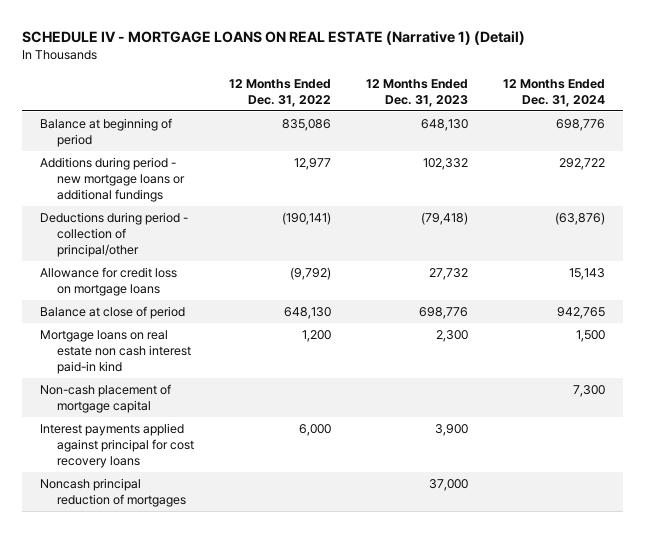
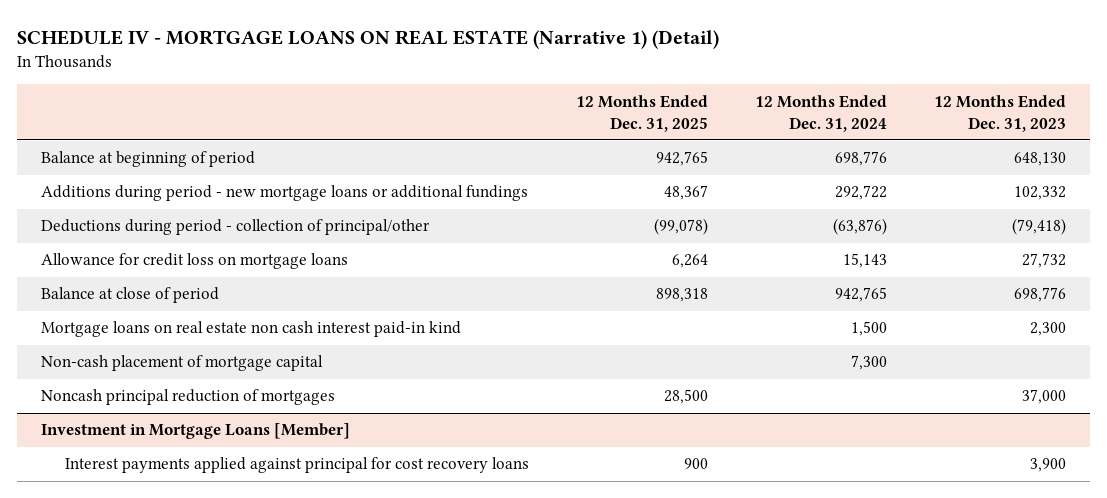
- | 12 Months Ended Dec. 31, 2022 | 12 Months Ended Dec. 31, 2023 | 12 Months Ended Dec. 31, 2024
+ | 12 Months Ended Dec. 31, 2025 | 12 Months Ended Dec. 31, 2024 | 12 Months Ended Dec. 31, 2023
- Interest payments applied against principal for cost recovery loans | 6,000 | 3,900 |
+ Investment in Mortgage Loans [Member]
+ Interest payments applied against principal for cost recovery loans | 900 | | 3,900

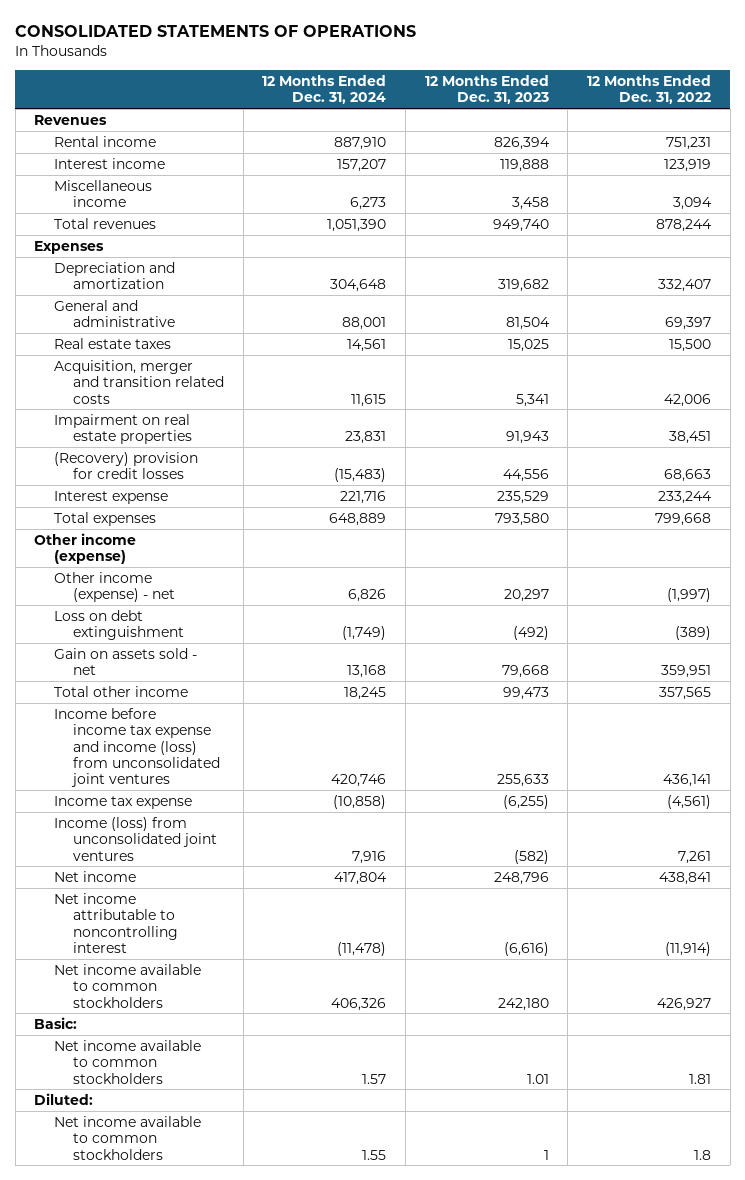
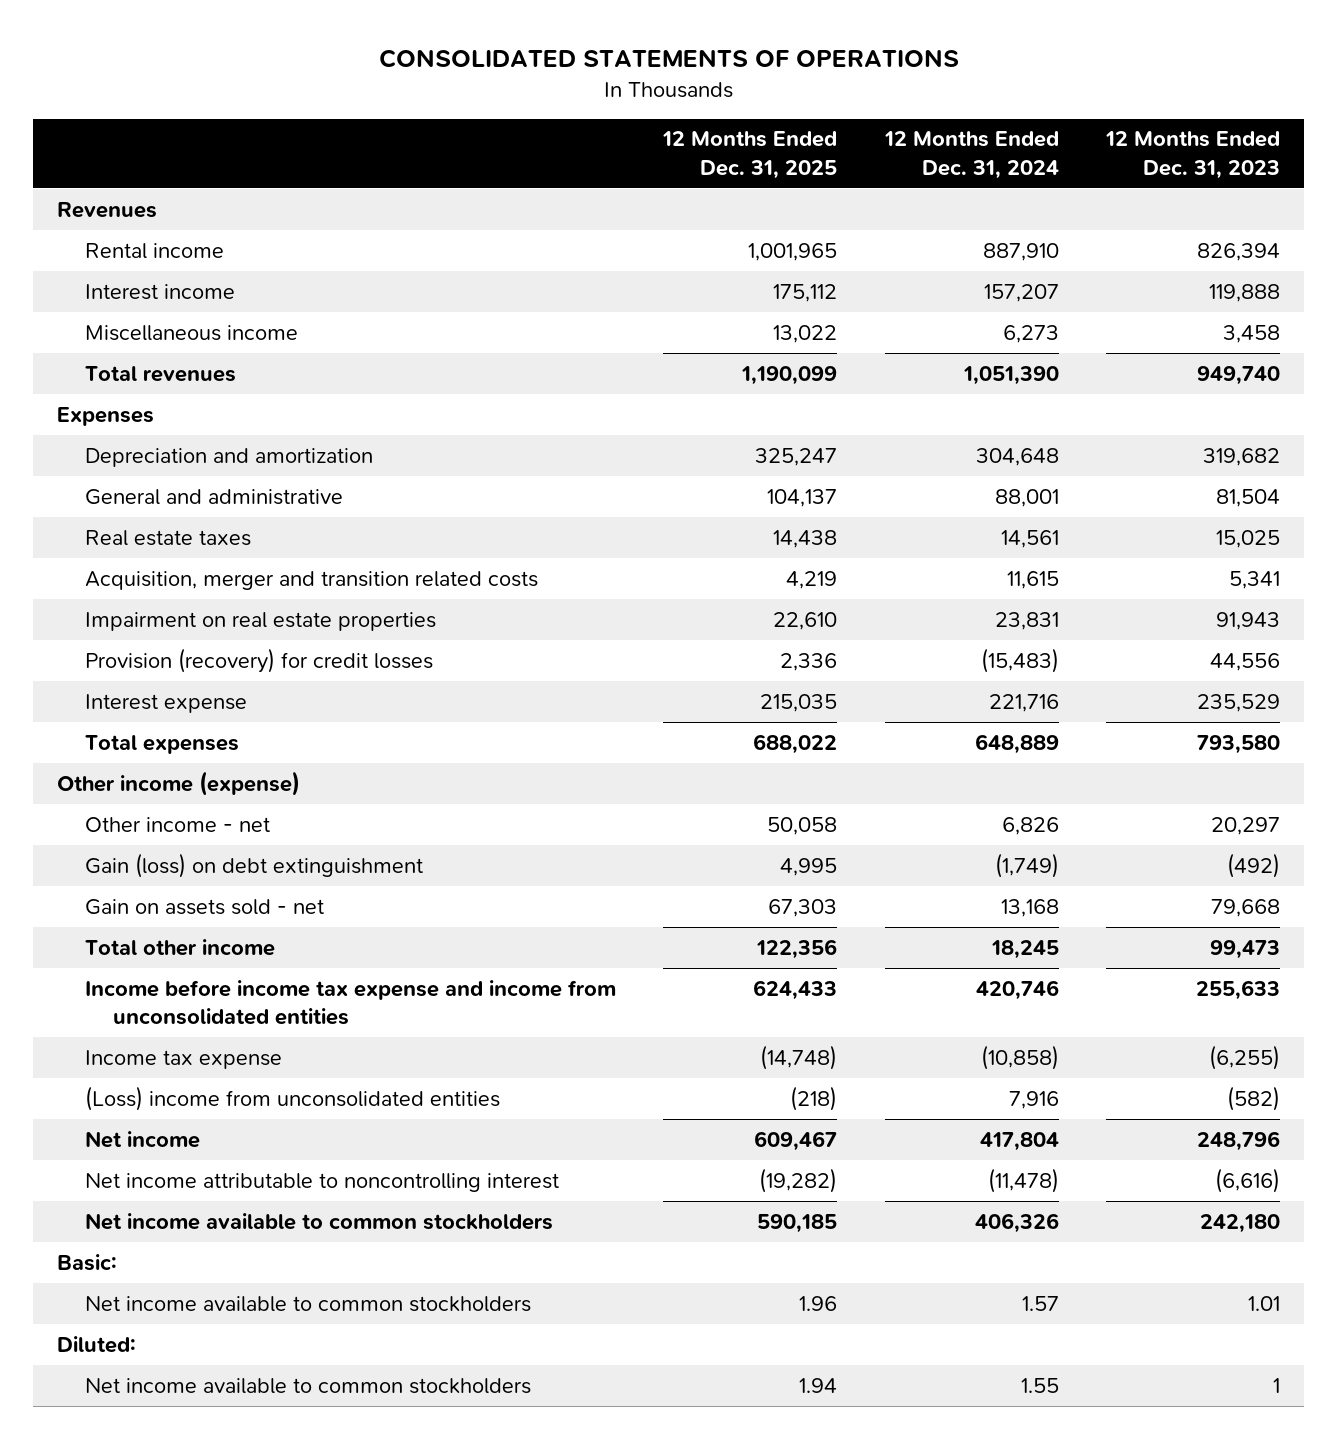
- | 12 Months Ended Dec. 31, 2024 | 12 Months Ended Dec. 31, 2023 | 12 Months Ended Dec. 31, 2022
+ | 12 Months Ended Dec. 31, 2025 | 12 Months Ended Dec. 31, 2024 | 12 Months Ended Dec. 31, 2023
- (Recovery) provision for credit losses | (15,483) | 44,556 | 68,663
+ Provision (recovery) for credit losses | 2,336 | (15,483) | 44,556
- Other income (expense) - net | 6,826 | 20,297 | (1,997)
- Loss on debt extinguishment | (1,749) | (492) | (389)
+ Other income - net | 50,058 | 6,826 | 20,297
+ Gain (loss) on debt extinguishment | 4,995 | (1,749) | (492)
- Income before income tax expense and income (loss) from unconsolidated joint ventures | 420,746 | 255,633 | 436,141
+ Income before income tax expense and income from unconsolidated entities | 624,433 | 420,746 | 255,633
- Income (loss) from unconsolidated joint ventures | 7,916 | (582) | 7,261
+ (Loss) income from unconsolidated entities | (218) | 7,916 | (582)

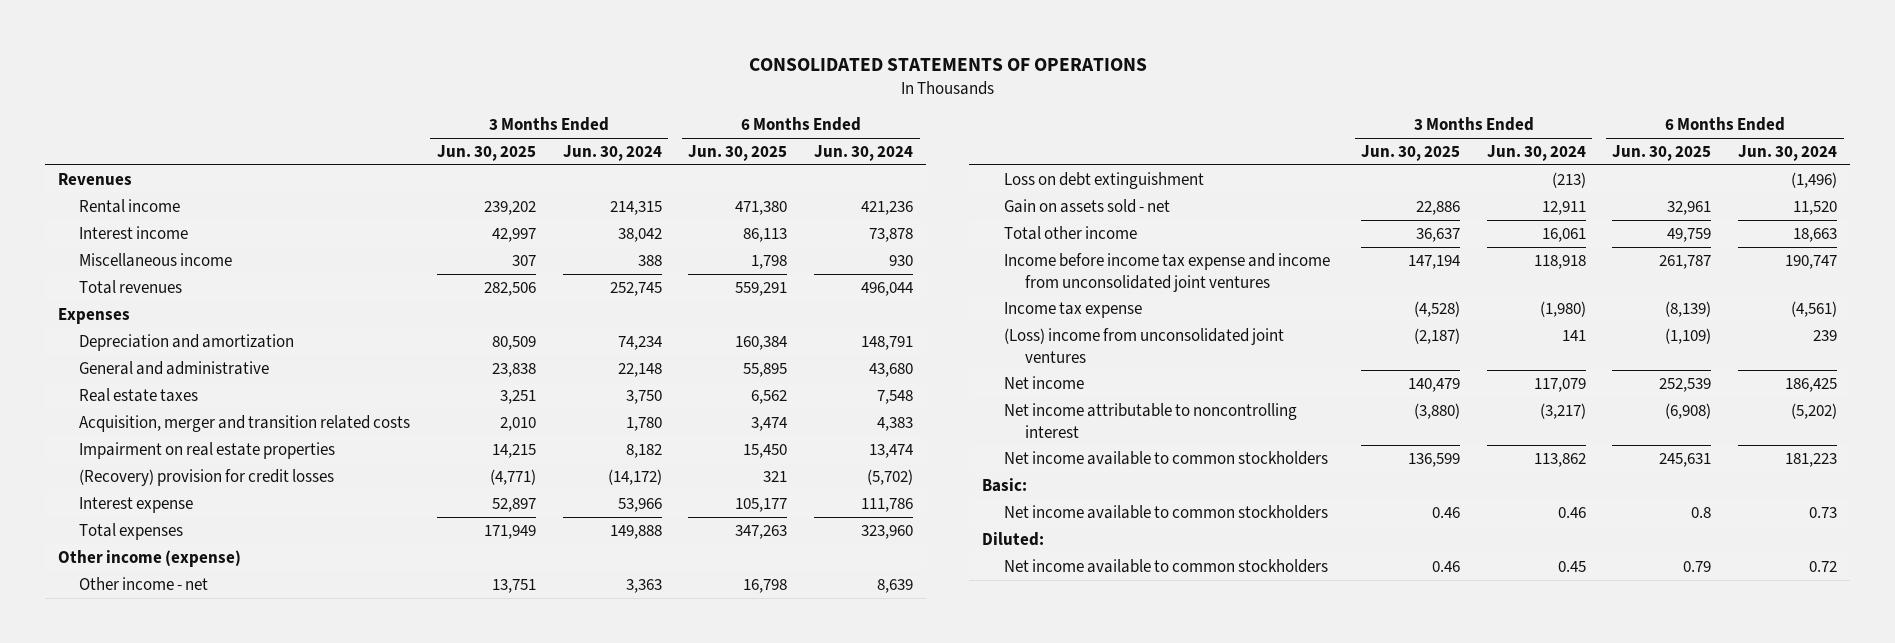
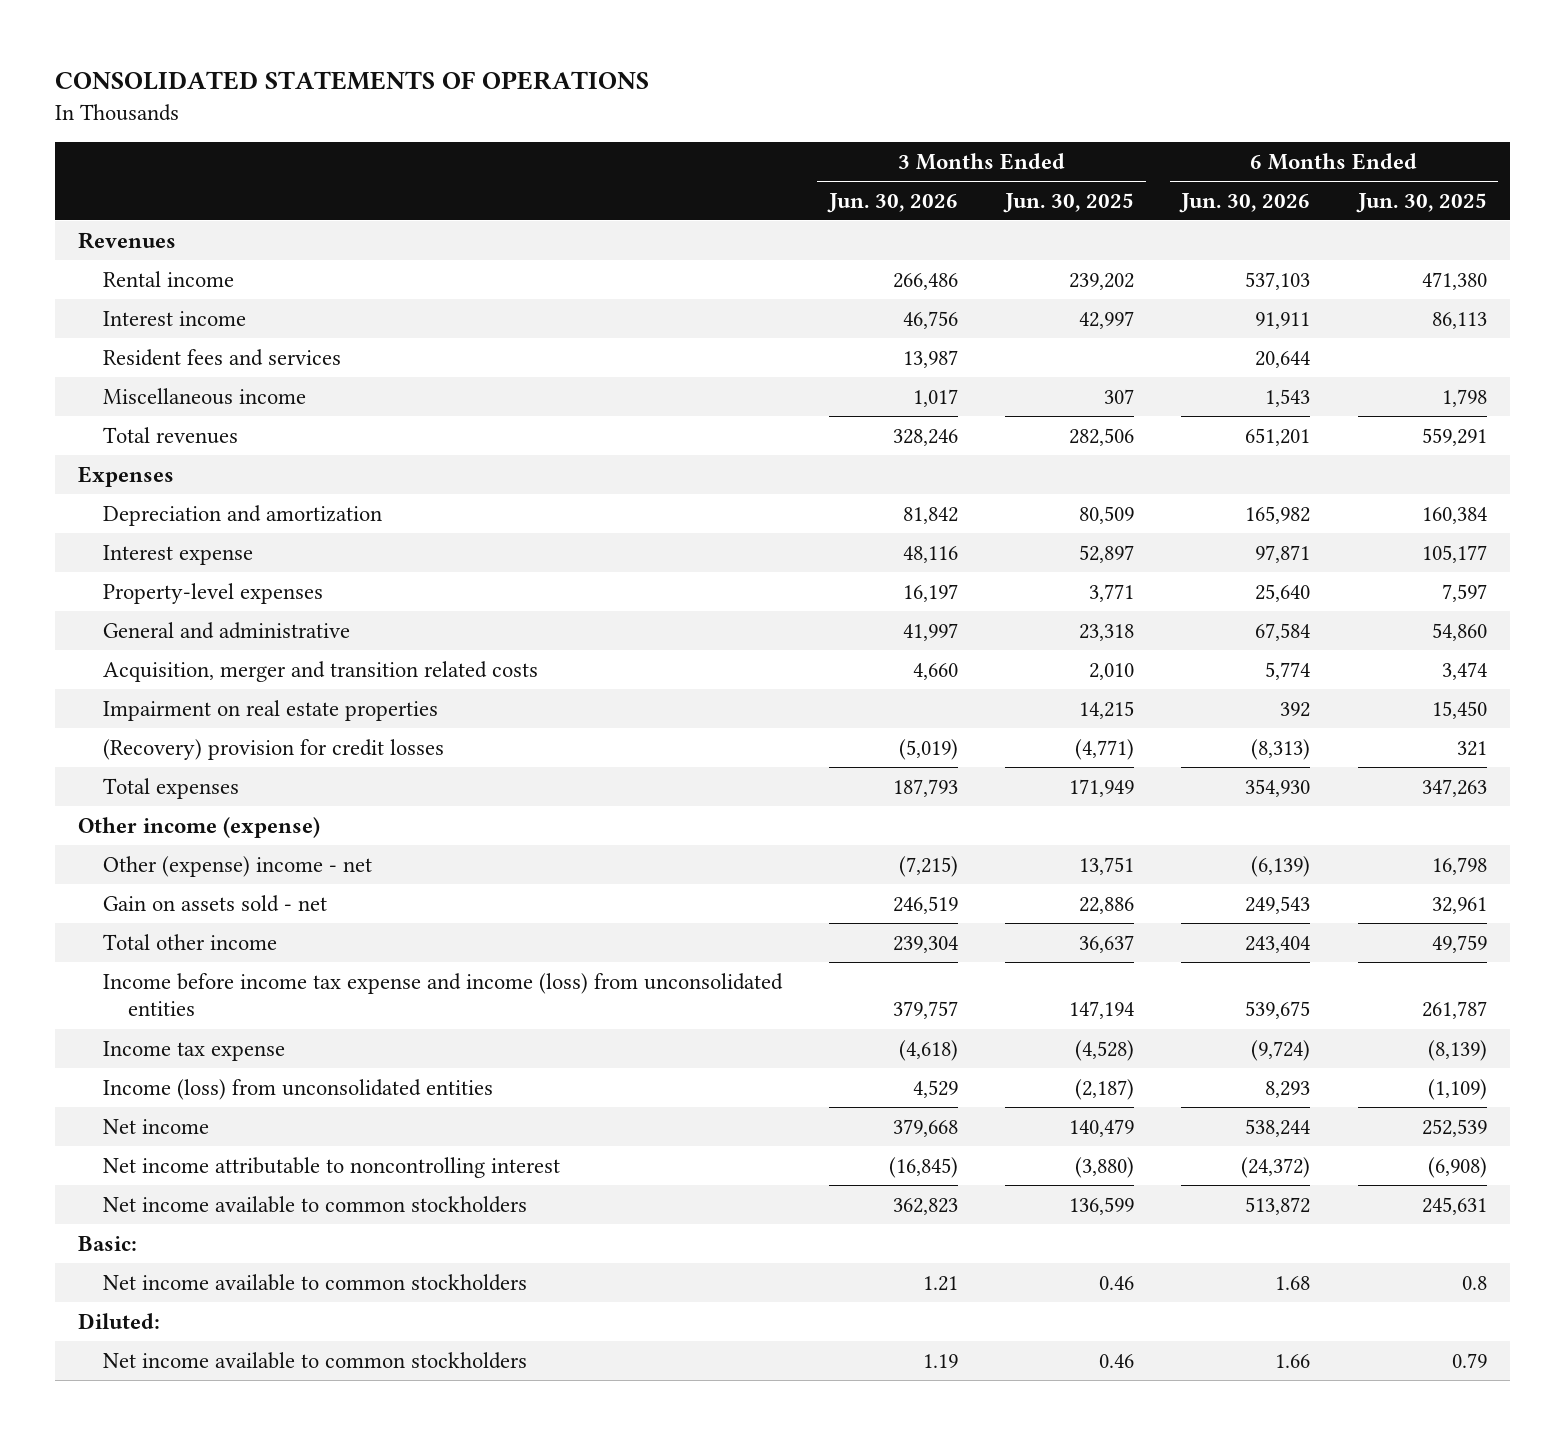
- | 3 Months Ended Jun. 30, 2025 | 3 Months Ended Jun. 30, 2024 | 6 Months Ended Jun. 30, 2025 | 6 Months Ended Jun. 30, 2024
+ | 3 Months Ended Jun. 30, 2026 | 3 Months Ended Jun. 30, 2025 | 6 Months Ended Jun. 30, 2026 | 6 Months Ended Jun. 30, 2025
+ Resident fees and services | 13,987 | | 20,644 |
- General and administrative | 23,838 | 22,148 | 55,895 | 43,680
- Real estate taxes | 3,251 | 3,750 | 6,562 | 7,548
moved up: Interest expense | 48,116 | 52,897 | 97,871 | 105,177
+ Property-level expenses | 16,197 | 3,771 | 25,640 | 7,597
+ General and administrative | 41,997 | 23,318 | 67,584 | 54,860
- Other income - net | 13,751 | 3,363 | 16,798 | 8,639
- Loss on debt extinguishment | | (213) | | (1,496)
+ Other (expense) income - net | (7,215) | 13,751 | (6,139) | 16,798
- Income before income tax expense and income from unconsolidated joint ventures | 147,194 | 118,918 | 261,787 | 190,747
+ Income before income tax expense and income (loss) from unconsolidated entities | 379,757 | 147,194 | 539,675 | 261,787
- (Loss) income from unconsolidated joint ventures | (2,187) | 141 | (1,109) | 239
+ Income (loss) from unconsolidated entities | 4,529 | (2,187) | 8,293 | (1,109)

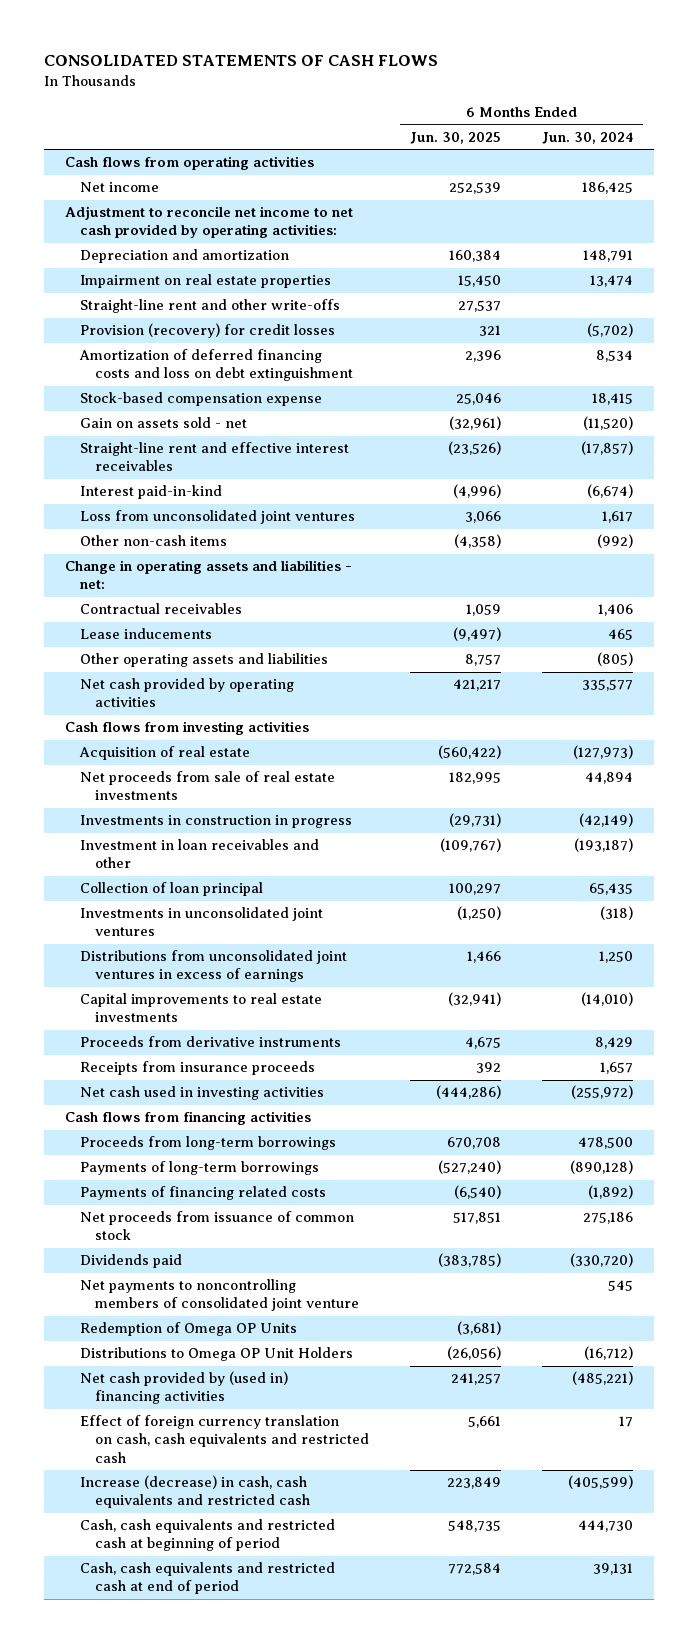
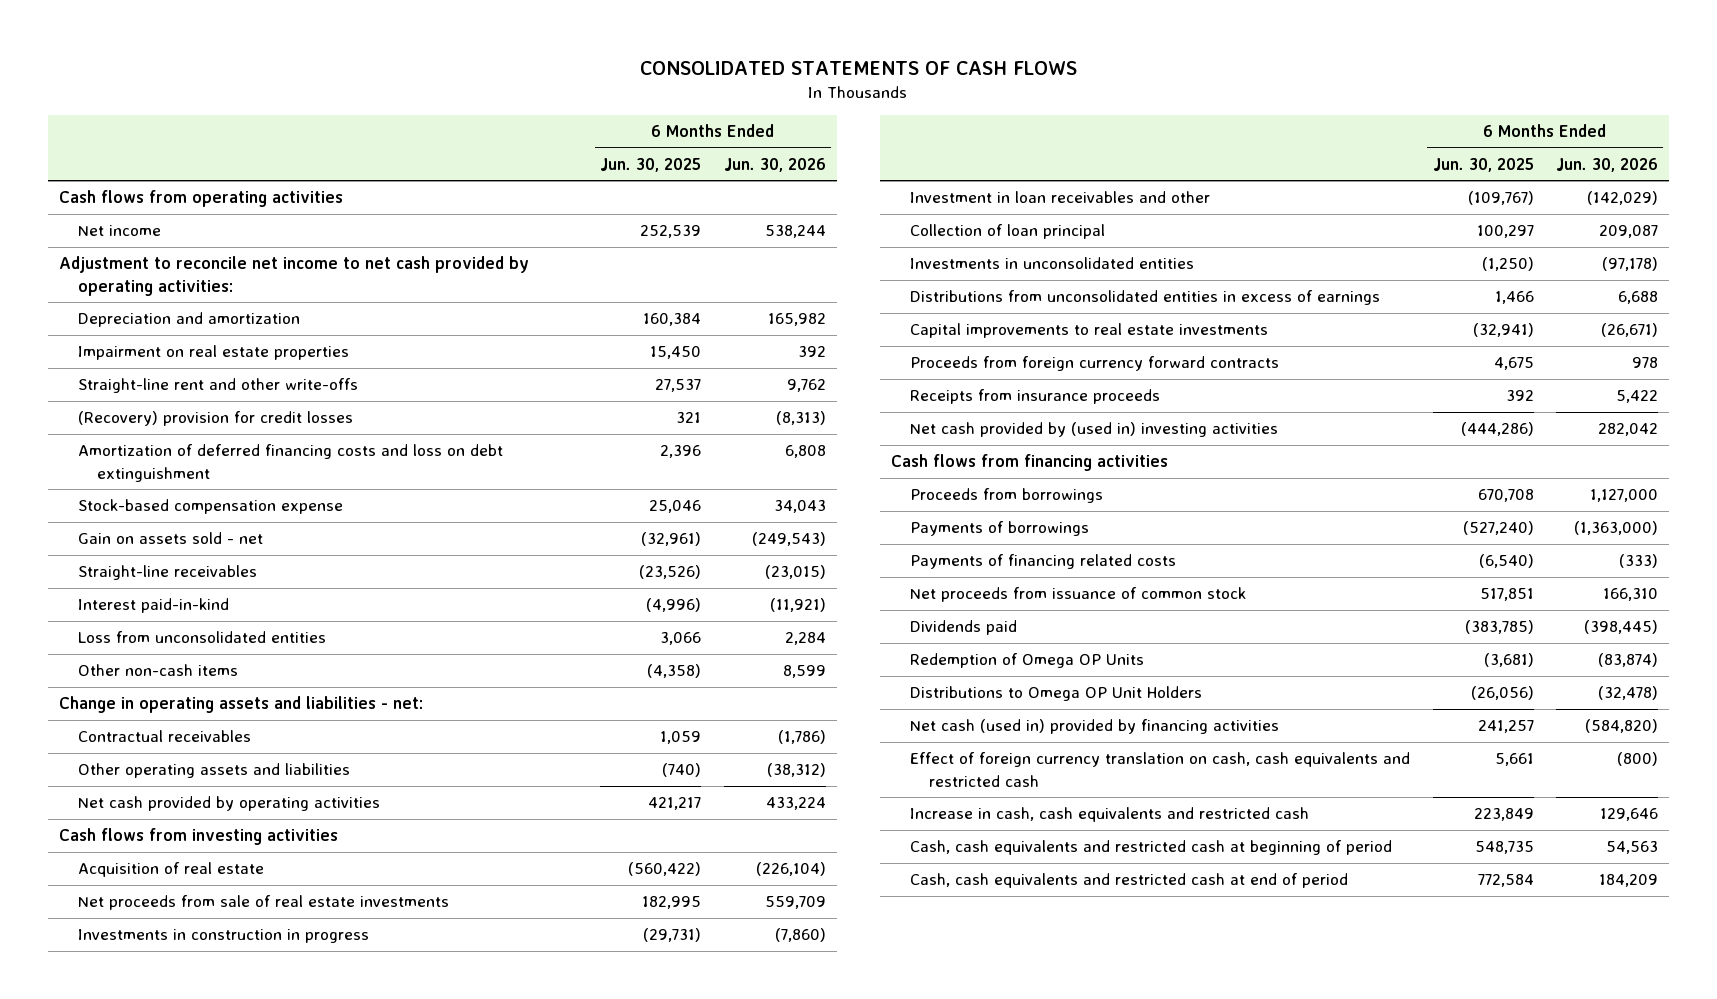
- | 6 Months Ended Jun. 30, 2025 | 6 Months Ended Jun. 30, 2024
+ | 6 Months Ended Jun. 30, 2025 | 6 Months Ended Jun. 30, 2026
- Provision (recovery) for credit losses | 321 | (5,702)
+ (Recovery) provision for credit losses | 321 | (8,313)
- Straight-line rent and effective interest receivables | (23,526) | (17,857)
+ Straight-line receivables | (23,526) | (23,015)
- Loss from unconsolidated joint ventures | 3,066 | 1,617
+ Loss from unconsolidated entities | 3,066 | 2,284
- Lease inducements | (9,497) | 465
- Other operating assets and liabilities | 8,757 | (805)
+ Other operating assets and liabilities | (740) | (38,312)
- Investments in unconsolidated joint ventures | (1,250) | (318)
- Distributions from unconsolidated joint ventures in excess of earnings | 1,466 | 1,250
+ Investments in unconsolidated entities | (1,250) | (97,178)
+ Distributions from unconsolidated entities in excess of earnings | 1,466 | 6,688
- Proceeds from derivative instruments | 4,675 | 8,429
+ Proceeds from foreign currency forward contracts | 4,675 | 978
- Net cash used in investing activities | (444,286) | (255,972)
+ Net cash provided by (used in) investing activities | (444,286) | 282,042
- Proceeds from long-term borrowings | 670,708 | 478,500
- Payments of long-term borrowings | (527,240) | (890,128)
+ Proceeds from borrowings | 670,708 | 1,127,000
+ Payments of borrowings | (527,240) | (1,363,000)
- Net payments to noncontrolling members of consolidated joint venture | | 545
- Net cash provided by (used in) financing activities | 241,257 | (485,221)
+ Net cash (used in) provided by financing activities | 241,257 | (584,820)
- Increase (decrease) in cash, cash equivalents and restricted cash | 223,849 | (405,599)
+ Increase in cash, cash equivalents and restricted cash | 223,849 | 129,646

